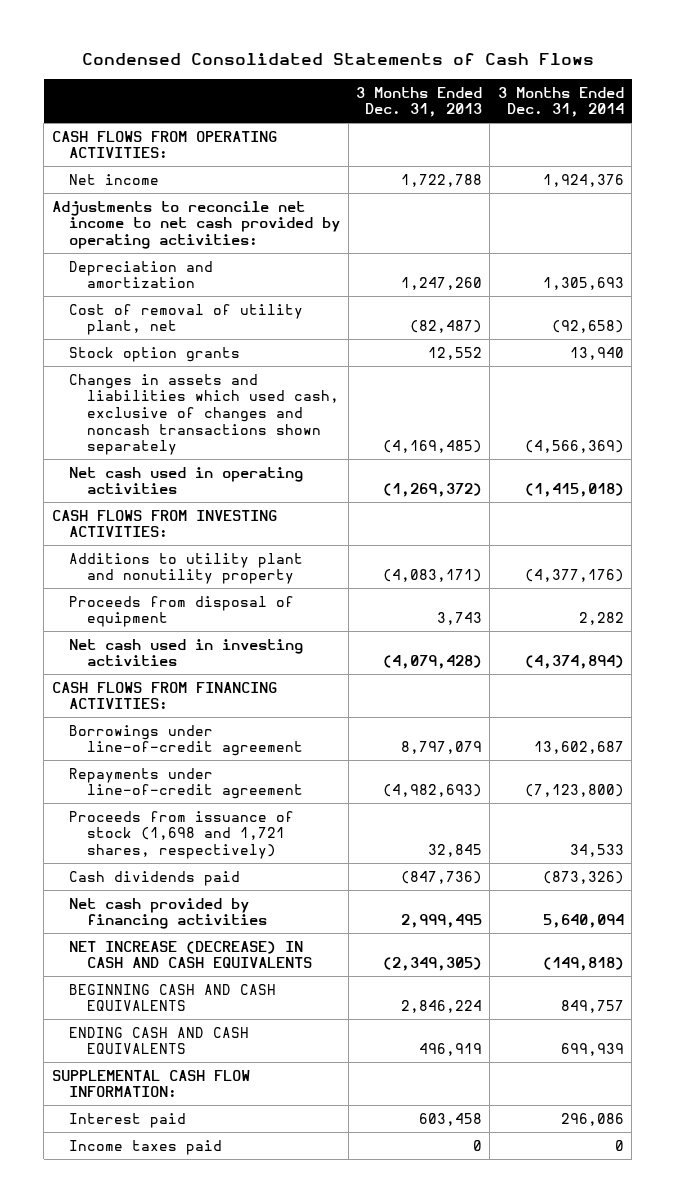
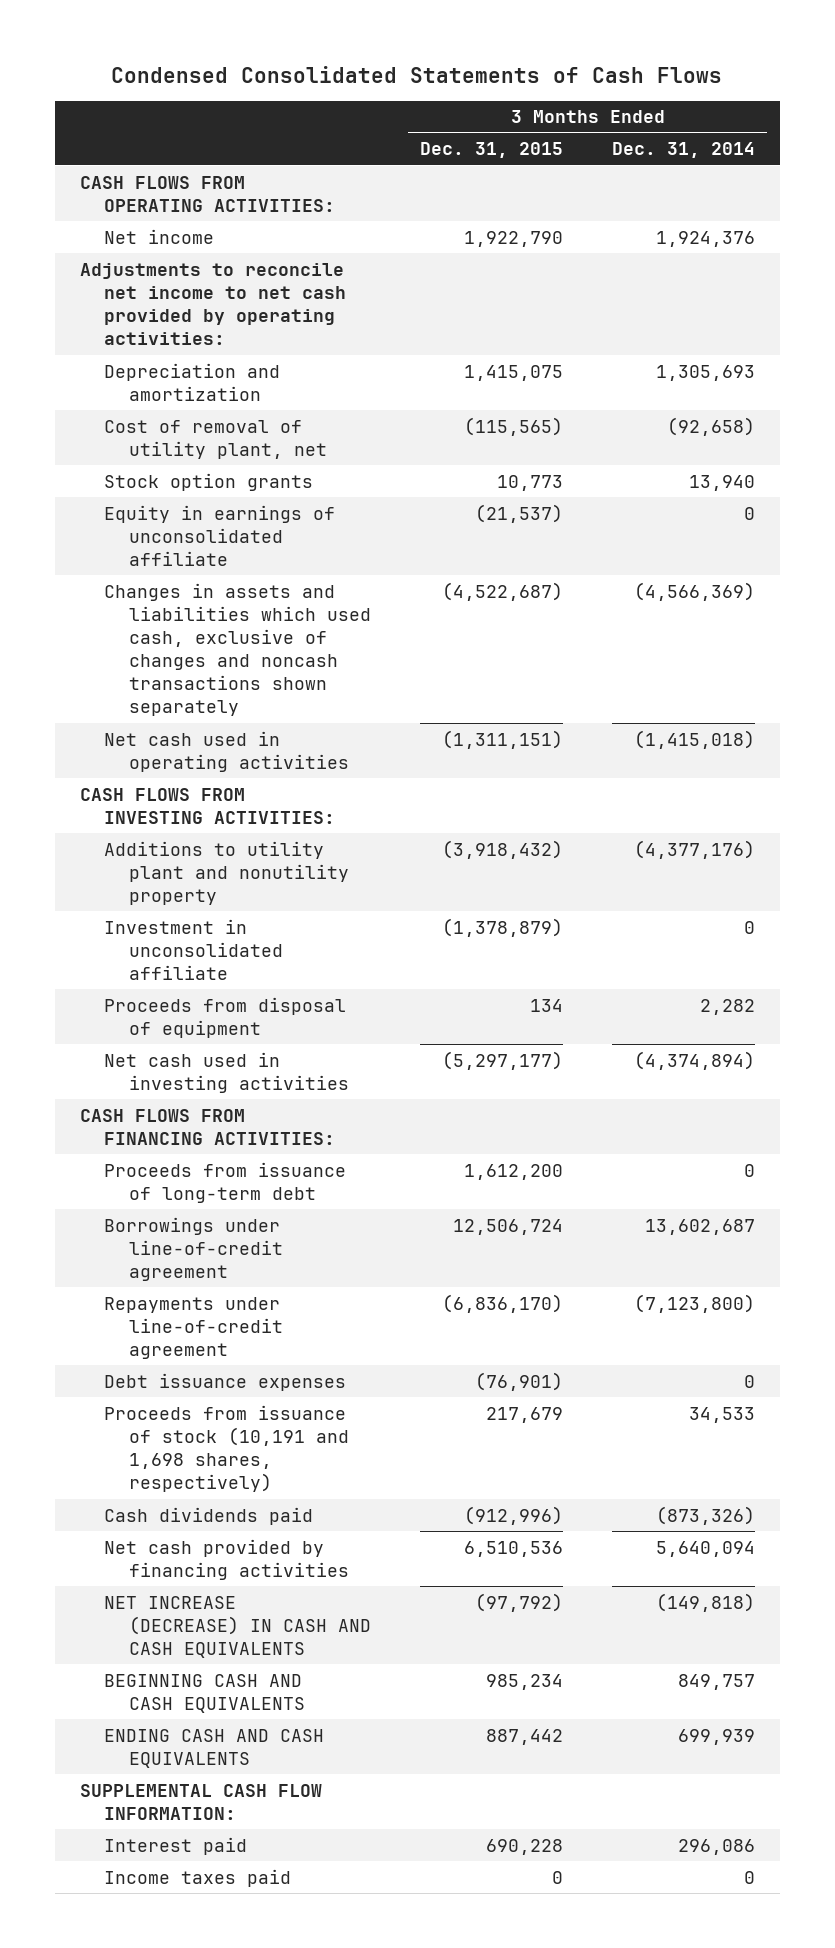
- | 3 Months Ended Dec. 31, 2013 | 3 Months Ended Dec. 31, 2014
+ | 3 Months Ended Dec. 31, 2015 | 3 Months Ended Dec. 31, 2014
+ Equity in earnings of unconsolidated affiliate | (21,537) | 0
+ Investment in unconsolidated affiliate | (1,378,879) | 0
+ Proceeds from issuance of long-term debt | 1,612,200 | 0
- Proceeds from issuance of stock (1,698 and 1,721 shares, respectively) | 32,845 | 34,533
+ Debt issuance expenses | (76,901) | 0
+ Proceeds from issuance of stock (10,191 and 1,698 shares, respectively) | 217,679 | 34,533

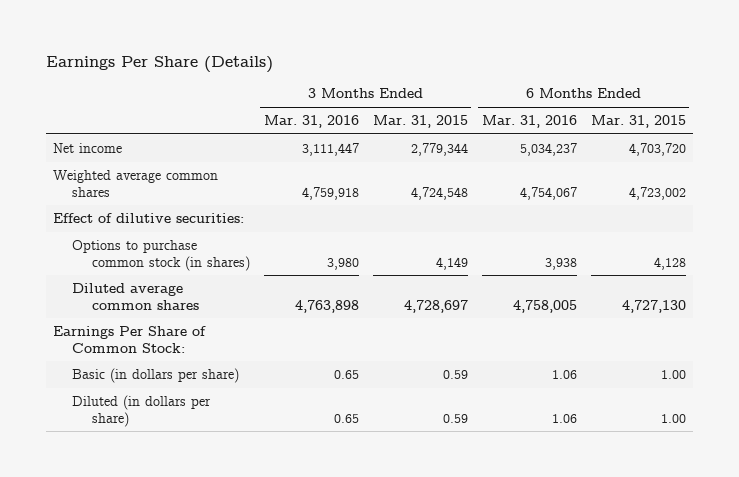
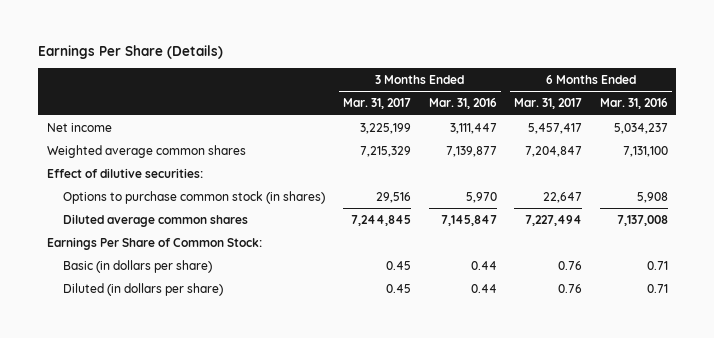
- | 3 Months Ended Mar. 31, 2016 | 3 Months Ended Mar. 31, 2015 | 6 Months Ended Mar. 31, 2016 | 6 Months Ended Mar. 31, 2015
+ | 3 Months Ended Mar. 31, 2017 | 3 Months Ended Mar. 31, 2016 | 6 Months Ended Mar. 31, 2017 | 6 Months Ended Mar. 31, 2016
- Weighted average common shares | 4,759,918 | 4,724,548 | 4,754,067 | 4,723,002
+ Weighted average common shares | 7,215,329 | 7,139,877 | 7,204,847 | 7,131,100
- Options to purchase common stock (in shares) | 3,980 | 4,149 | 3,938 | 4,128
- Diluted average common shares | 4,763,898 | 4,728,697 | 4,758,005 | 4,727,130
+ Options to purchase common stock (in shares) | 29,516 | 5,970 | 22,647 | 5,908
+ Diluted average common shares | 7,244,845 | 7,145,847 | 7,227,494 | 7,137,008
- Basic (in dollars per share) | 0.65 | 0.59 | 1.06 | 1.00
- Diluted (in dollars per share) | 0.65 | 0.59 | 1.06 | 1.00
+ Basic (in dollars per share) | 0.45 | 0.44 | 0.76 | 0.71
+ Diluted (in dollars per share) | 0.45 | 0.44 | 0.76 | 0.71

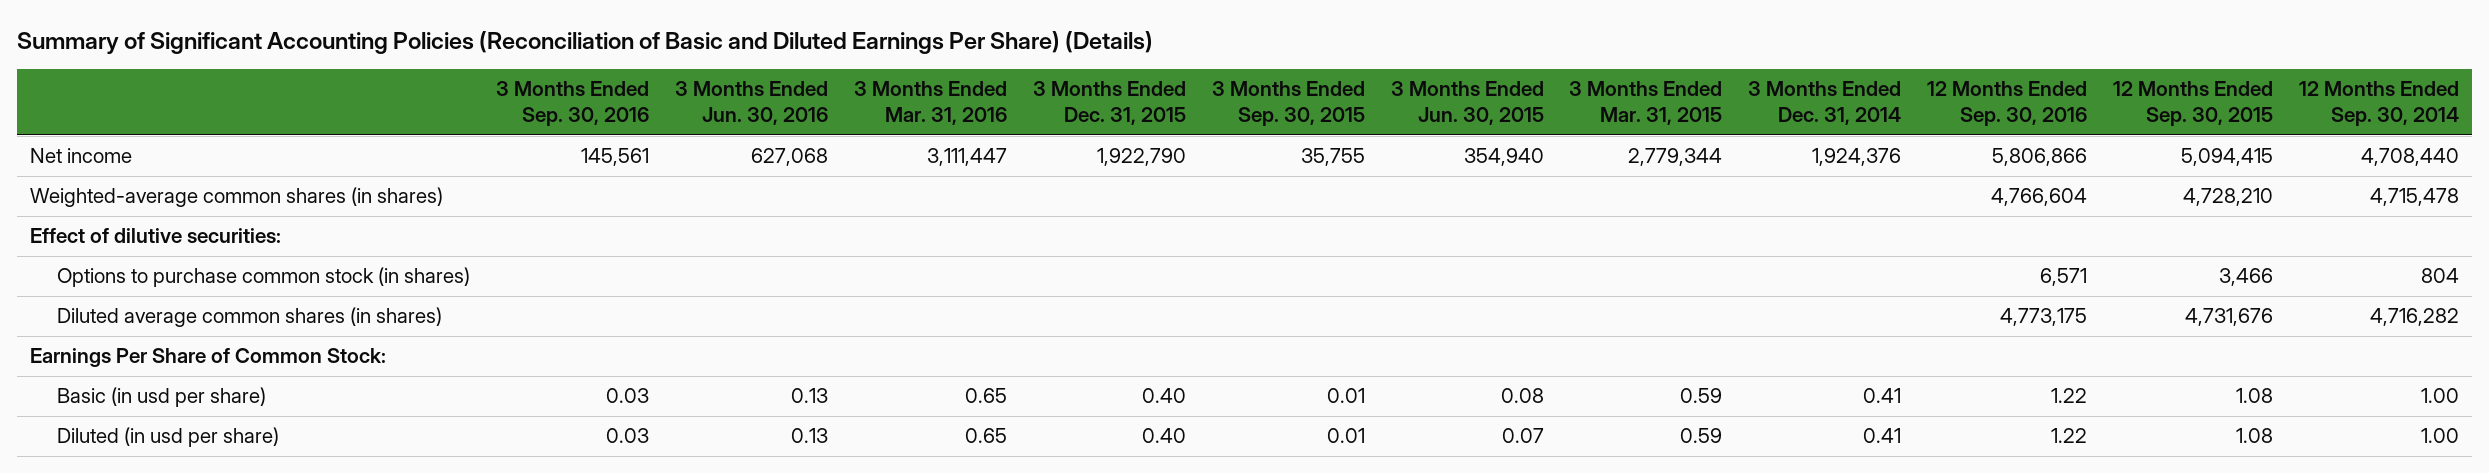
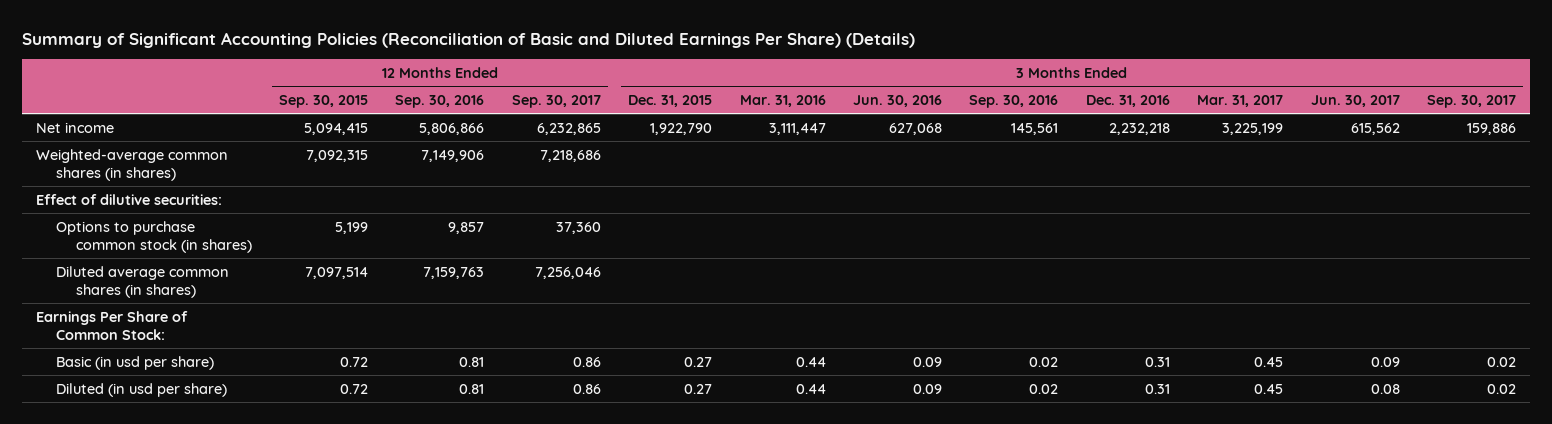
- | 3 Months Ended Sep. 30, 2016 | 3 Months Ended Jun. 30, 2016 | 3 Months Ended Mar. 31, 2016 | 3 Months Ended Dec. 31, 2015 | 3 Months Ended Sep. 30, 2015 | 3 Months Ended Jun. 30, 2015 | 3 Months Ended Mar. 31, 2015 | 3 Months Ended Dec. 31, 2014 | 12 Months Ended Sep. 30, 2016 | 12 Months Ended Sep. 30, 2015 | 12 Months Ended Sep. 30, 2014
+ | 12 Months Ended Sep. 30, 2015 | 12 Months Ended Sep. 30, 2016 | 12 Months Ended Sep. 30, 2017 | 3 Months Ended Dec. 31, 2015 | 3 Months Ended Mar. 31, 2016 | 3 Months Ended Jun. 30, 2016 | 3 Months Ended Sep. 30, 2016 | 3 Months Ended Dec. 31, 2016 | 3 Months Ended Mar. 31, 2017 | 3 Months Ended Jun. 30, 2017 | 3 Months Ended Sep. 30, 2017
- Weighted-average common shares (in shares) | | | | | | | | | 4,766,604 | 4,728,210 | 4,715,478
+ Weighted-average common shares (in shares) | 7,092,315 | 7,149,906 | 7,218,686 | | | | | | | |
- Options to purchase common stock (in shares) | | | | | | | | | 6,571 | 3,466 | 804
- Diluted average common shares (in shares) | | | | | | | | | 4,773,175 | 4,731,676 | 4,716,282
+ Options to purchase common stock (in shares) | 5,199 | 9,857 | 37,360 | | | | | | | |
+ Diluted average common shares (in shares) | 7,097,514 | 7,159,763 | 7,256,046 | | | | | | | |
- Basic (in usd per share) | 0.03 | 0.13 | 0.65 | 0.40 | 0.01 | 0.08 | 0.59 | 0.41 | 1.22 | 1.08 | 1.00
- Diluted (in usd per share) | 0.03 | 0.13 | 0.65 | 0.40 | 0.01 | 0.07 | 0.59 | 0.41 | 1.22 | 1.08 | 1.00
+ Basic (in usd per share) | 0.72 | 0.81 | 0.86 | 0.27 | 0.44 | 0.09 | 0.02 | 0.31 | 0.45 | 0.09 | 0.02
+ Diluted (in usd per share) | 0.72 | 0.81 | 0.86 | 0.27 | 0.44 | 0.09 | 0.02 | 0.31 | 0.45 | 0.08 | 0.02

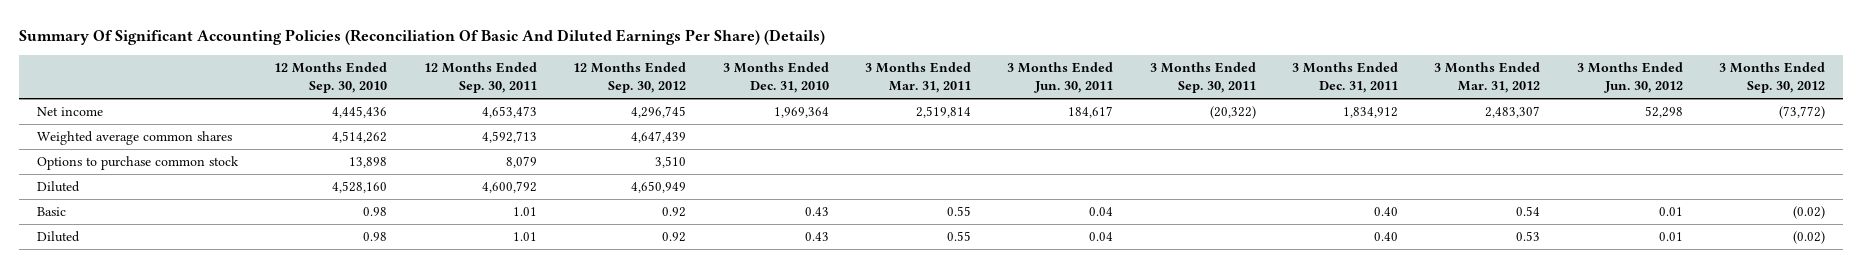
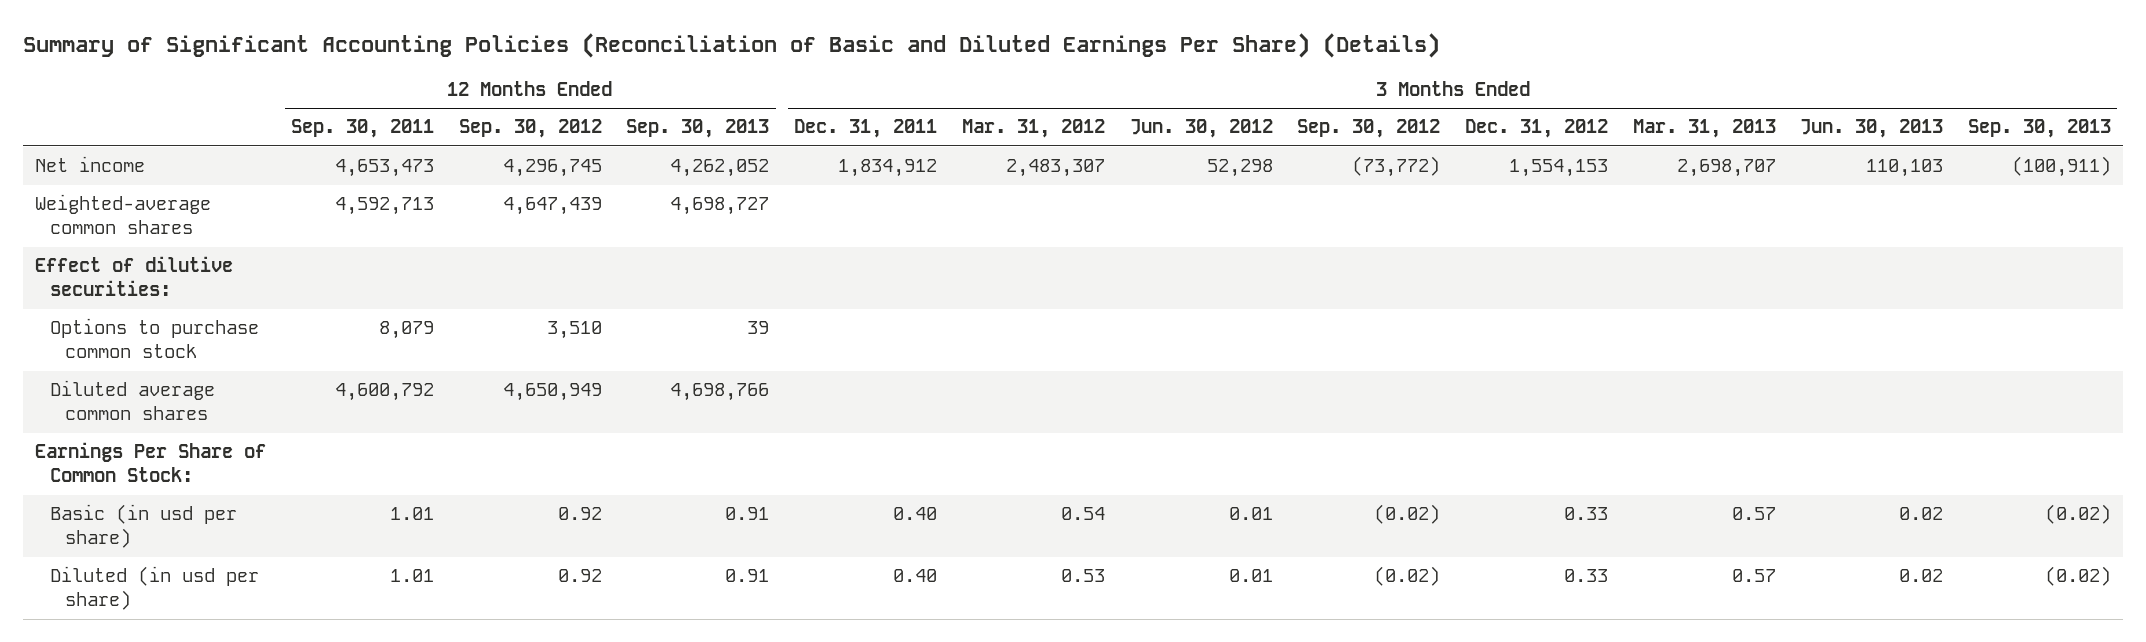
- Summary Of Significant Accounting Policies (Reconciliation Of Basic And Diluted Earnings Per Share) (Details)
+ Summary of Significant Accounting Policies (Reconciliation of Basic and Diluted Earnings Per Share) (Details)
- | 12 Months Ended Sep. 30, 2010 | 12 Months Ended Sep. 30, 2011 | 12 Months Ended Sep. 30, 2012 | 3 Months Ended Dec. 31, 2010 | 3 Months Ended Mar. 31, 2011 | 3 Months Ended Jun. 30, 2011 | 3 Months Ended Sep. 30, 2011 | 3 Months Ended Dec. 31, 2011 | 3 Months Ended Mar. 31, 2012 | 3 Months Ended Jun. 30, 2012 | 3 Months Ended Sep. 30, 2012
+ | 12 Months Ended Sep. 30, 2011 | 12 Months Ended Sep. 30, 2012 | 12 Months Ended Sep. 30, 2013 | 3 Months Ended Dec. 31, 2011 | 3 Months Ended Mar. 31, 2012 | 3 Months Ended Jun. 30, 2012 | 3 Months Ended Sep. 30, 2012 | 3 Months Ended Dec. 31, 2012 | 3 Months Ended Mar. 31, 2013 | 3 Months Ended Jun. 30, 2013 | 3 Months Ended Sep. 30, 2013
- Weighted average common shares | 4,514,262 | 4,592,713 | 4,647,439 | | | | | | | |
+ Weighted-average common shares | 4,592,713 | 4,647,439 | 4,698,727 | | | | | | | |
+ Effect of dilutive securities:
- Diluted | 4,528,160 | 4,600,792 | 4,650,949 | | | | | | | |
- Basic | 0.98 | 1.01 | 0.92 | 0.43 | 0.55 | 0.04 | | 0.40 | 0.54 | 0.01 | (0.02)
- Diluted | 0.98 | 1.01 | 0.92 | 0.43 | 0.55 | 0.04 | | 0.40 | 0.53 | 0.01 | (0.02)
+ Diluted average common shares | 4,600,792 | 4,650,949 | 4,698,766 | | | | | | | |
+ Earnings Per Share of Common Stock:
+ Basic (in usd per share) | 1.01 | 0.92 | 0.91 | 0.40 | 0.54 | 0.01 | (0.02) | 0.33 | 0.57 | 0.02 | (0.02)
+ Diluted (in usd per share) | 1.01 | 0.92 | 0.91 | 0.40 | 0.53 | 0.01 | (0.02) | 0.33 | 0.57 | 0.02 | (0.02)

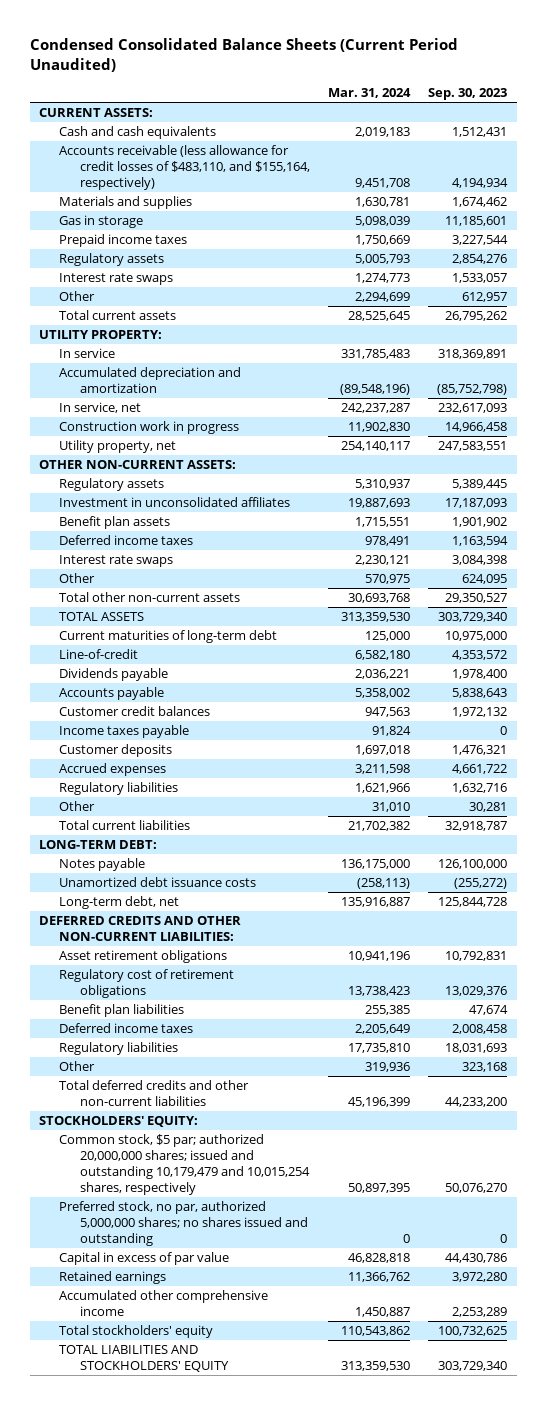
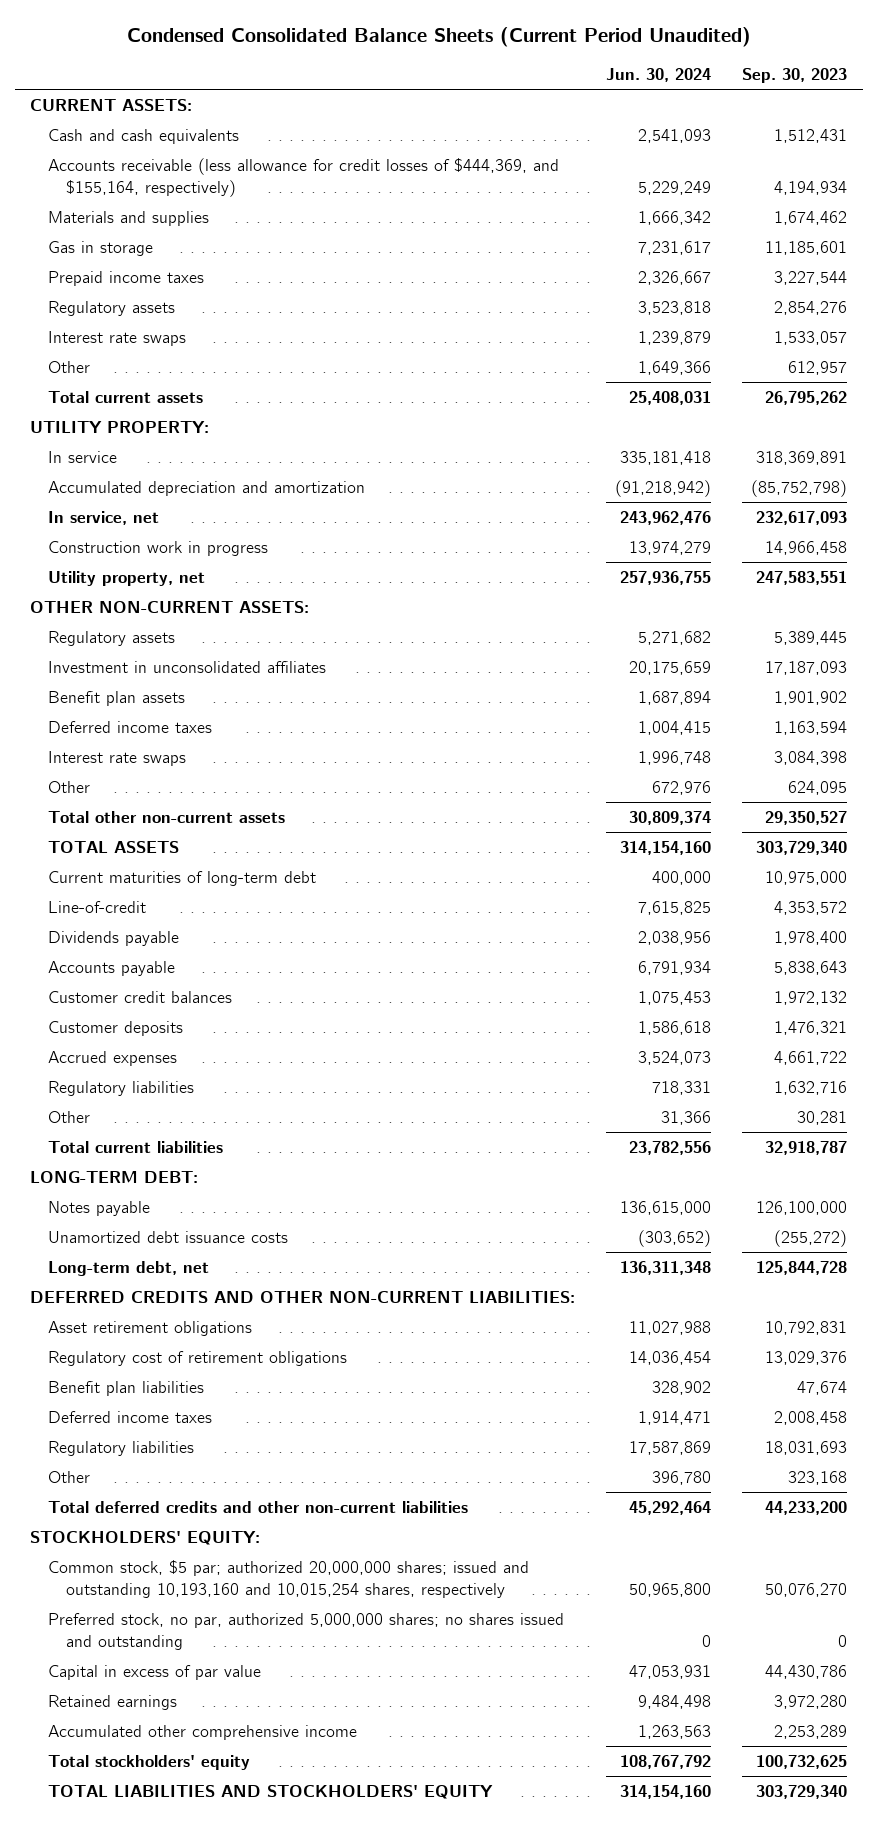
- | Mar. 31, 2024 | Sep. 30, 2023
+ | Jun. 30, 2024 | Sep. 30, 2023
- Accounts receivable (less allowance for credit losses of $483,110, and $155,164, respectively) | 9,451,708 | 4,194,934
+ Accounts receivable (less allowance for credit losses of $444,369, and $155,164, respectively) | 5,229,249 | 4,194,934
- Income taxes payable | 91,824 | 0
- Common stock, $5 par; authorized 20,000,000 shares; issued and outstanding 10,179,479 and 10,015,254 shares, respectively | 50,897,395 | 50,076,270
+ Common stock, $5 par; authorized 20,000,000 shares; issued and outstanding 10,193,160 and 10,015,254 shares, respectively | 50,965,800 | 50,076,270

